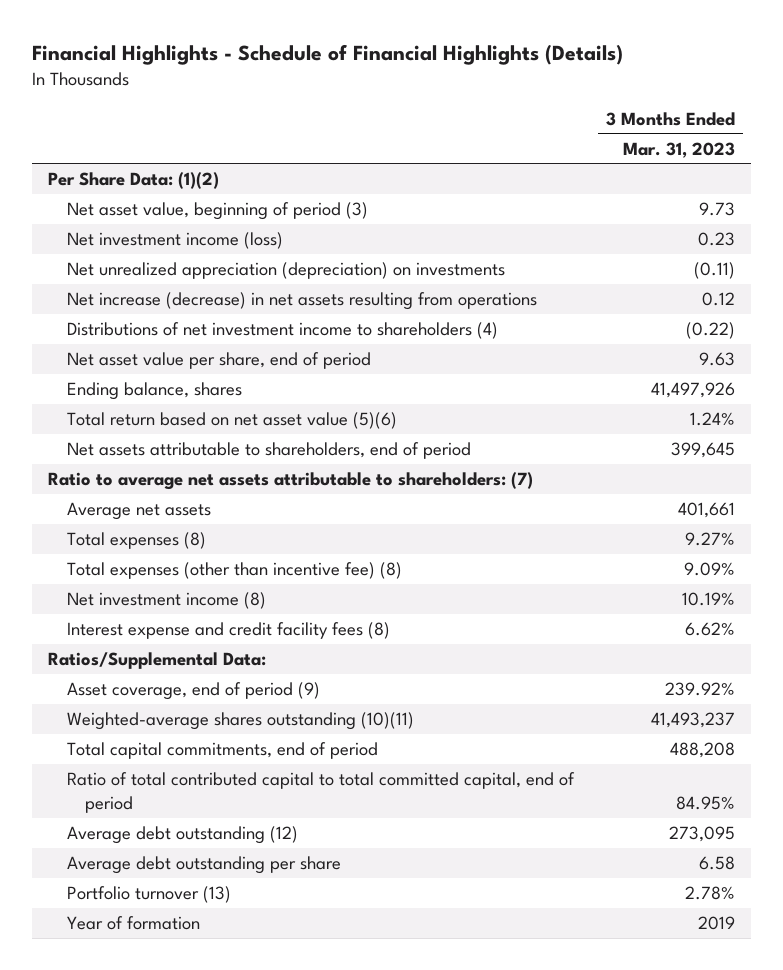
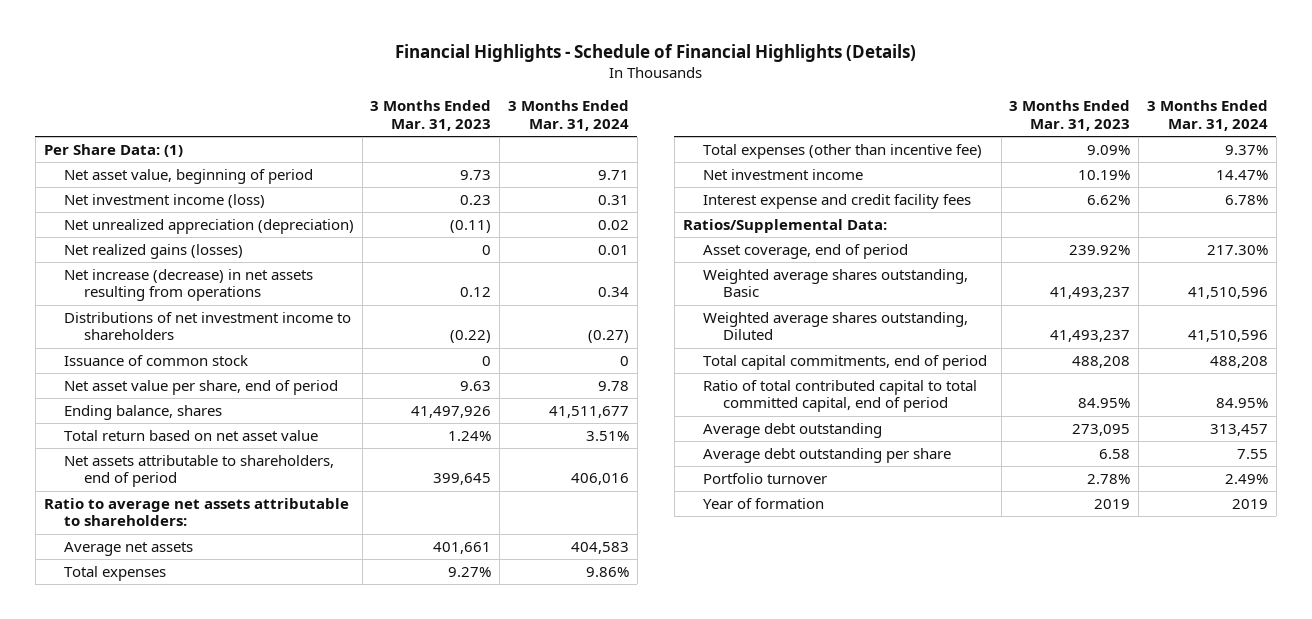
- | 3 Months Ended Mar. 31, 2023
+ | 3 Months Ended Mar. 31, 2023 | 3 Months Ended Mar. 31, 2024
- Per Share Data: (1)(2)
- Net asset value, beginning of period (3) | 9.73
+ Per Share Data: (1)
+ Net asset value, beginning of period | 9.73 | 9.71
- Net unrealized appreciation (depreciation) on investments | (0.11)
+ Net unrealized appreciation (depreciation) | (0.11) | 0.02
+ Net realized gains (losses) | 0 | 0.01
- Distributions of net investment income to shareholders (4) | (0.22)
+ Distributions of net investment income to shareholders | (0.22) | (0.27)
+ Issuance of common stock | 0 | 0
- Total return based on net asset value (5)(6) | 1.24%
+ Total return based on net asset value | 1.24% | 3.51%
- Ratio to average net assets attributable to shareholders: (7)
+ Ratio to average net assets attributable to shareholders:
- Total expenses (8) | 9.27%
- Total expenses (other than incentive fee) (8) | 9.09%
- Net investment income (8) | 10.19%
- Interest expense and credit facility fees (8) | 6.62%
+ Total expenses | 9.27% | 9.86%
+ Total expenses (other than incentive fee) | 9.09% | 9.37%
+ Net investment income | 10.19% | 14.47%
+ Interest expense and credit facility fees | 6.62% | 6.78%
- Asset coverage, end of period (9) | 239.92%
- Weighted-average shares outstanding (10)(11) | 41,493,237
+ Asset coverage, end of period | 239.92% | 217.30%
+ Weighted average shares outstanding, Basic | 41,493,237 | 41,510,596
+ Weighted average shares outstanding, Diluted | 41,493,237 | 41,510,596
- Average debt outstanding (12) | 273,095
+ Average debt outstanding | 273,095 | 313,457
- Portfolio turnover (13) | 2.78%
+ Portfolio turnover | 2.78% | 2.49%

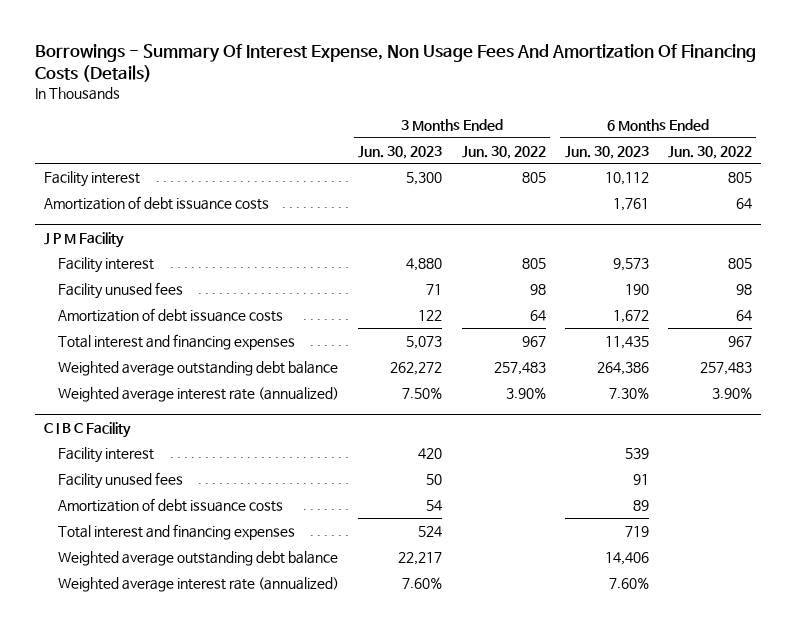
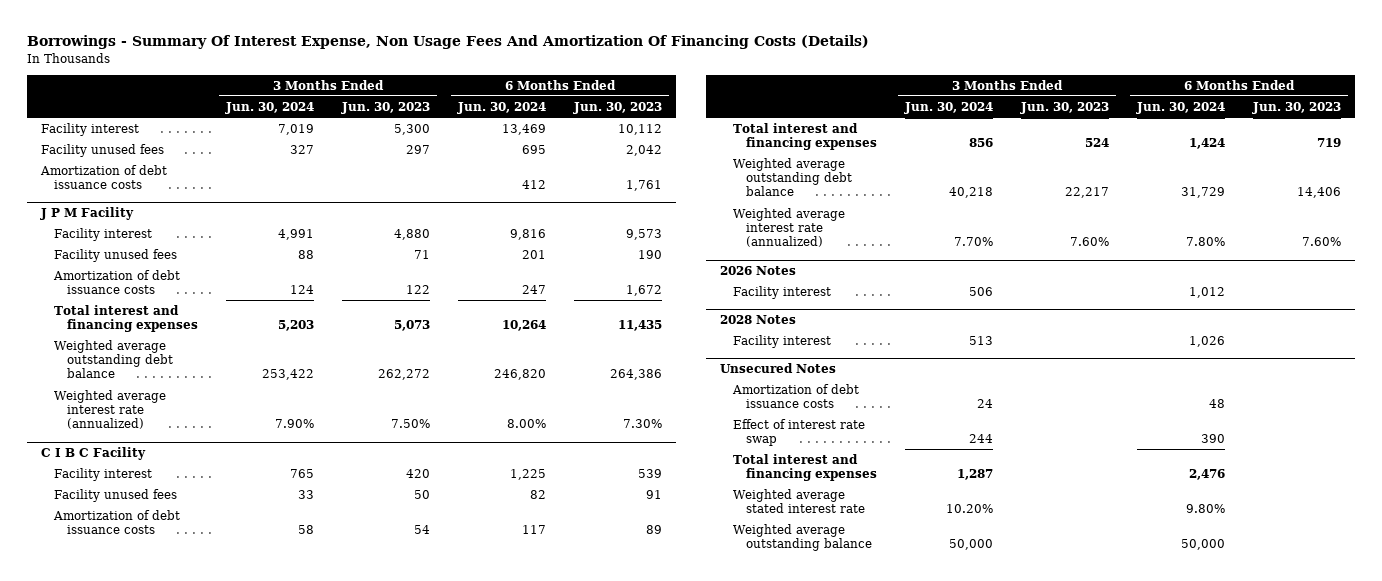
- | 3 Months Ended Jun. 30, 2023 | 3 Months Ended Jun. 30, 2022 | 6 Months Ended Jun. 30, 2023 | 6 Months Ended Jun. 30, 2022
+ | 3 Months Ended Jun. 30, 2024 | 3 Months Ended Jun. 30, 2023 | 6 Months Ended Jun. 30, 2024 | 6 Months Ended Jun. 30, 2023
+ Facility unused fees | 327 | 297 | 695 | 2,042
+ 2026 Notes
+ Facility interest | 506 | | 1,012 |
+ 2028 Notes
+ Facility interest | 513 | | 1,026 |
+ Unsecured Notes
+ Amortization of debt issuance costs | 24 | | 48 |
+ Effect of interest rate swap | 244 | | 390 |
+ Total interest and financing expenses | 1,287 | | 2,476 |
+ Weighted average stated interest rate | 10.20% | | 9.80% |
+ Weighted average outstanding balance | 50,000 | | 50,000 |

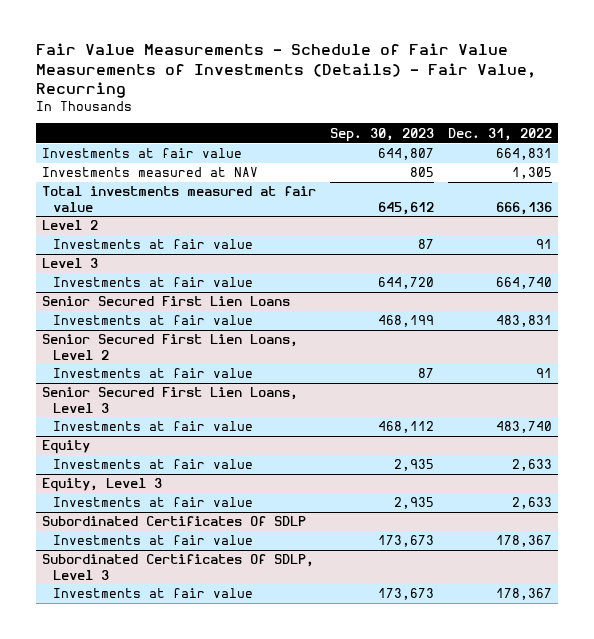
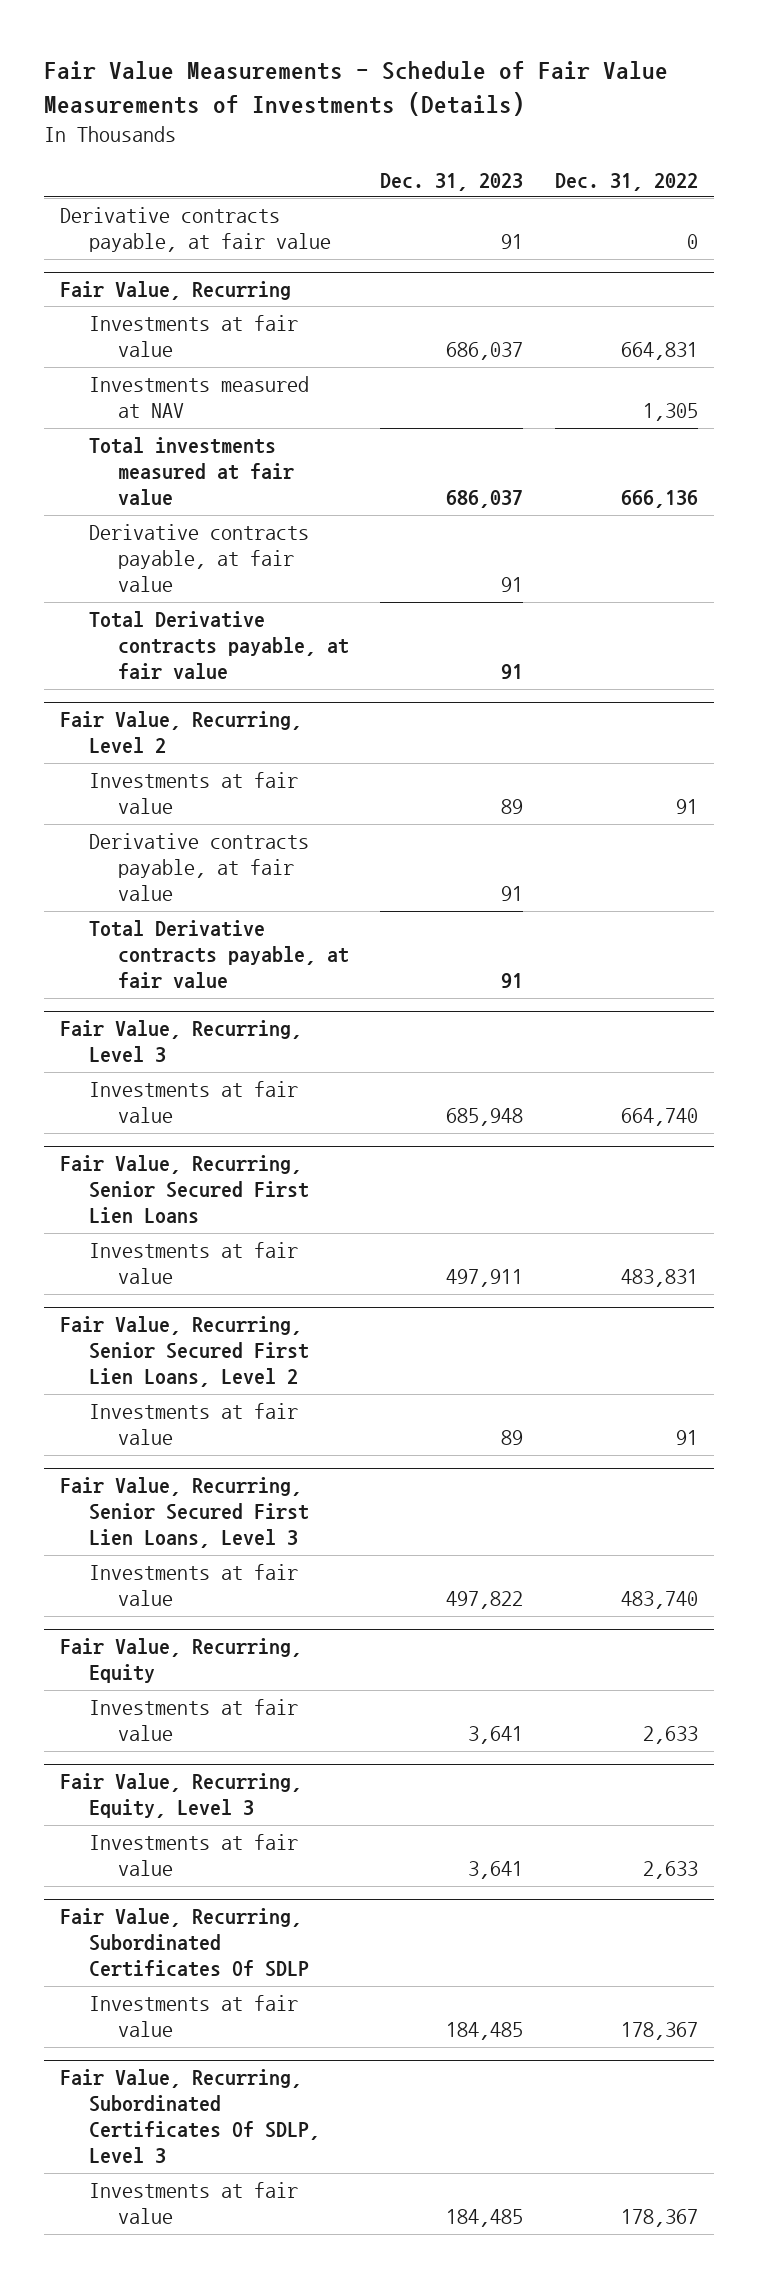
- Fair Value Measurements - Schedule of Fair Value Measurements of Investments (Details) - Fair Value, Recurring
+ Fair Value Measurements - Schedule of Fair Value Measurements of Investments (Details)
- | Sep. 30, 2023 | Dec. 31, 2022
+ | Dec. 31, 2023 | Dec. 31, 2022
+ Derivative contracts payable, at fair value | 91 | 0
+ Fair Value, Recurring
- Level 2
+ Derivative contracts payable, at fair value | 91 |
+ Total Derivative contracts payable, at fair value | 91 |
+ Fair Value, Recurring, Level 2
- Level 3
+ Derivative contracts payable, at fair value | 91 |
+ Total Derivative contracts payable, at fair value | 91 |
+ Fair Value, Recurring, Level 3
- Senior Secured First Lien Loans
+ Fair Value, Recurring, Senior Secured First Lien Loans
- Senior Secured First Lien Loans, Level 2
+ Fair Value, Recurring, Senior Secured First Lien Loans, Level 2
- Senior Secured First Lien Loans, Level 3
+ Fair Value, Recurring, Senior Secured First Lien Loans, Level 3
- Equity
+ Fair Value, Recurring, Equity
- Equity, Level 3
+ Fair Value, Recurring, Equity, Level 3
- Subordinated Certificates Of SDLP
+ Fair Value, Recurring, Subordinated Certificates Of SDLP
- Subordinated Certificates Of SDLP, Level 3
+ Fair Value, Recurring, Subordinated Certificates Of SDLP, Level 3

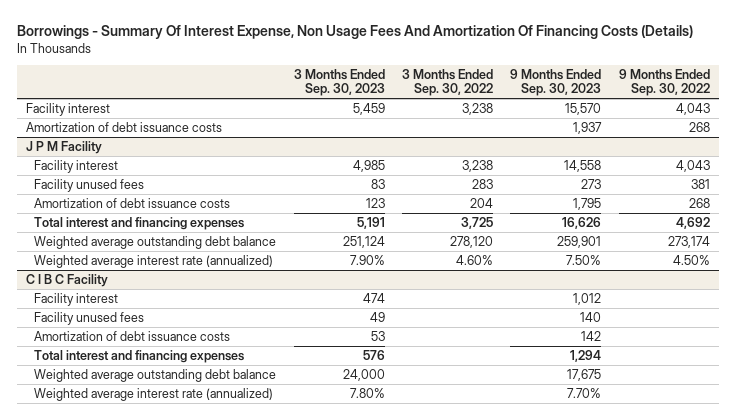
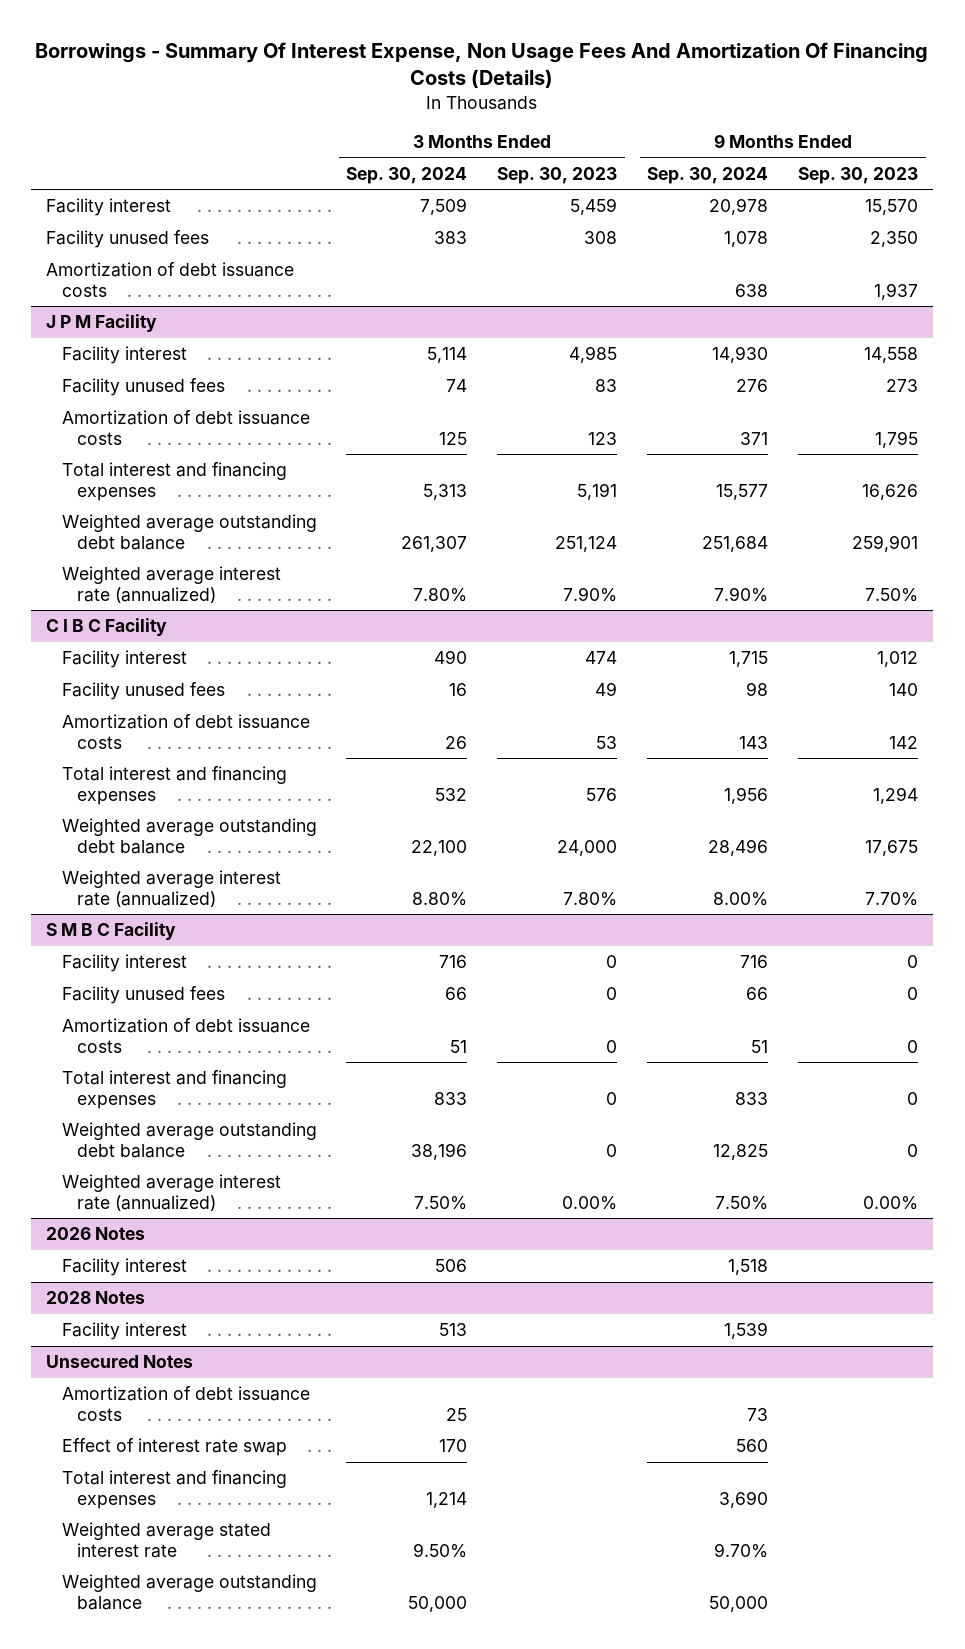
- | 3 Months Ended Sep. 30, 2023 | 3 Months Ended Sep. 30, 2022 | 9 Months Ended Sep. 30, 2023 | 9 Months Ended Sep. 30, 2022
+ | 3 Months Ended Sep. 30, 2024 | 3 Months Ended Sep. 30, 2023 | 9 Months Ended Sep. 30, 2024 | 9 Months Ended Sep. 30, 2023
+ Facility unused fees | 383 | 308 | 1,078 | 2,350
+ S M B C Facility
+ Facility interest | 716 | 0 | 716 | 0
+ Facility unused fees | 66 | 0 | 66 | 0
+ Amortization of debt issuance costs | 51 | 0 | 51 | 0
+ Total interest and financing expenses | 833 | 0 | 833 | 0
+ Weighted average outstanding debt balance | 38,196 | 0 | 12,825 | 0
+ Weighted average interest rate (annualized) | 7.50% | 0.00% | 7.50% | 0.00%
+ 2026 Notes
+ Facility interest | 506 | | 1,518 |
+ 2028 Notes
+ Facility interest | 513 | | 1,539 |
+ Unsecured Notes
+ Amortization of debt issuance costs | 25 | | 73 |
+ Effect of interest rate swap | 170 | | 560 |
+ Total interest and financing expenses | 1,214 | | 3,690 |
+ Weighted average stated interest rate | 9.50% | | 9.70% |
+ Weighted average outstanding balance | 50,000 | | 50,000 |

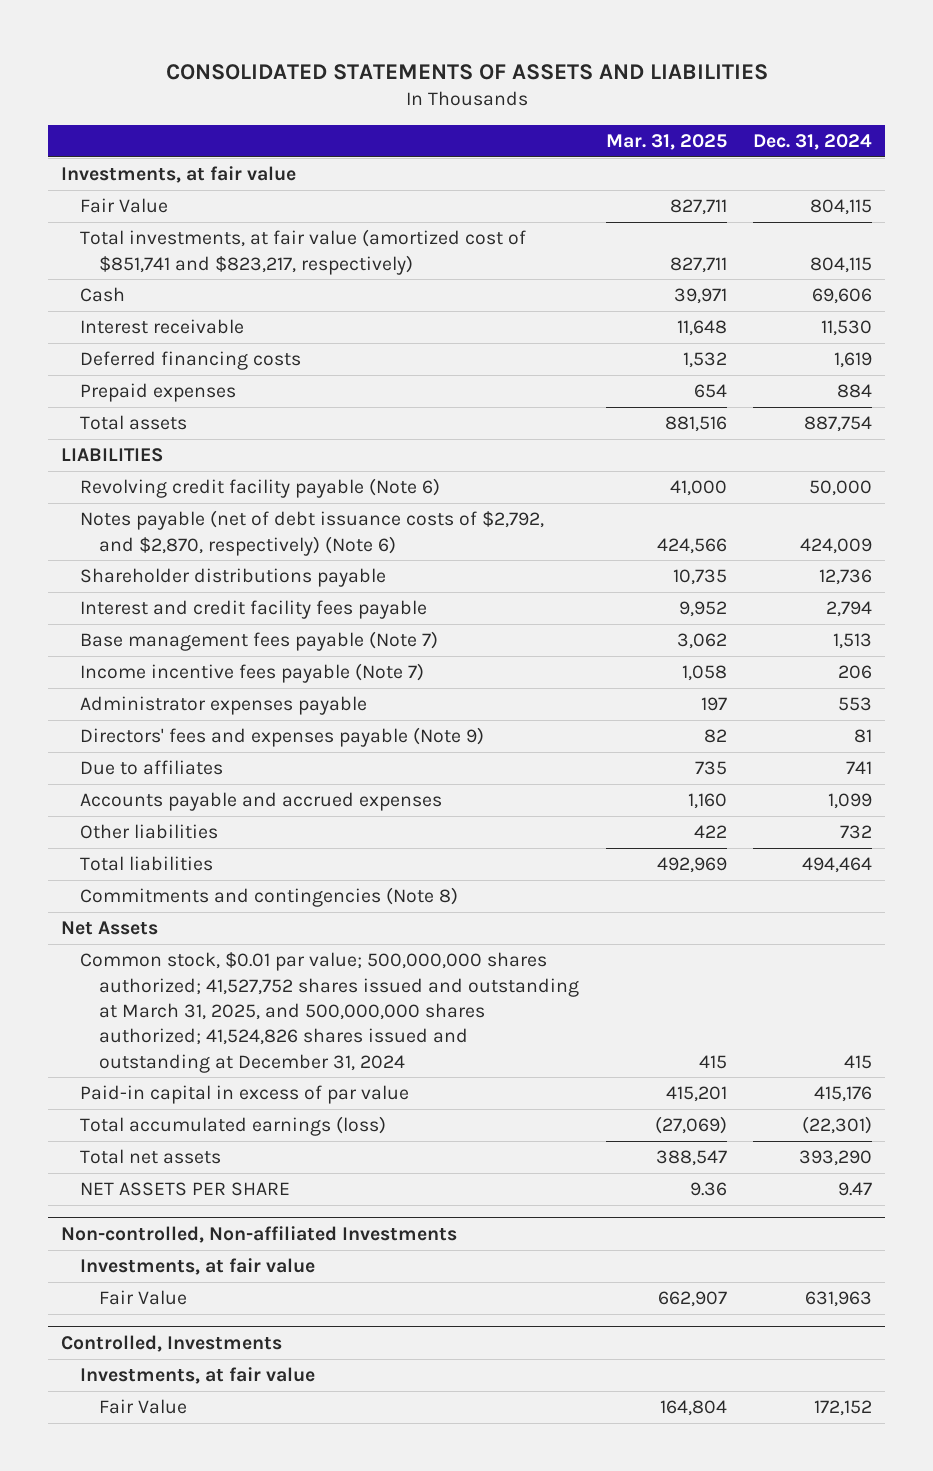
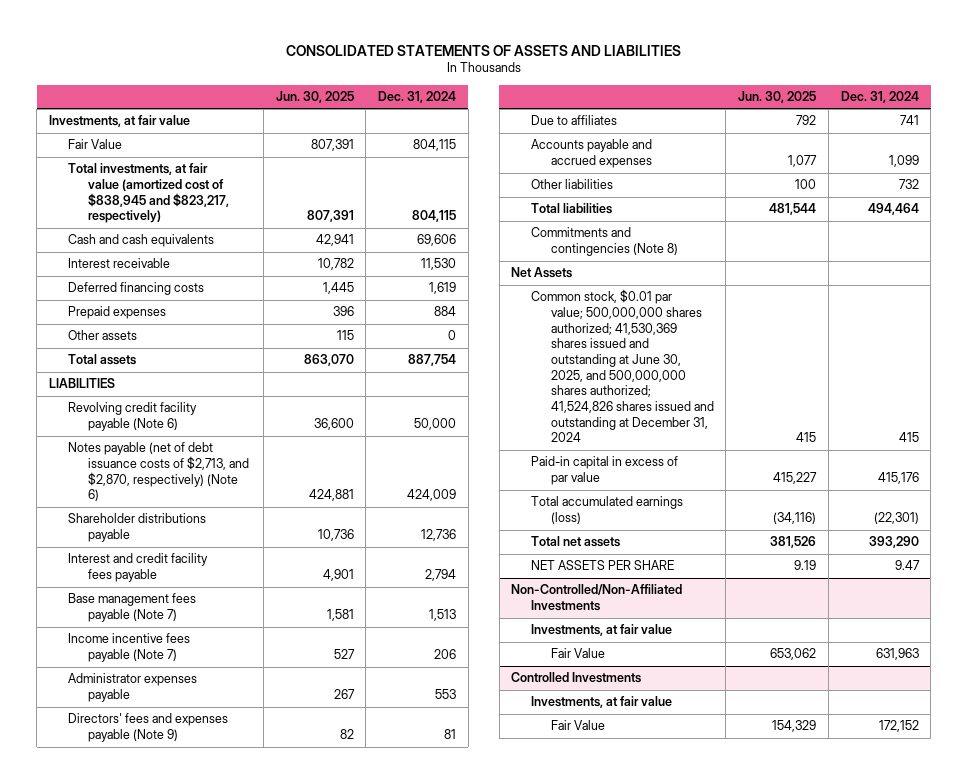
- | Mar. 31, 2025 | Dec. 31, 2024
+ | Jun. 30, 2025 | Dec. 31, 2024
- Total investments, at fair value (amortized cost of $851,741 and $823,217, respectively) | 827,711 | 804,115
- Cash | 39,971 | 69,606
+ Total investments, at fair value (amortized cost of $838,945 and $823,217, respectively) | 807,391 | 804,115
+ Cash and cash equivalents | 42,941 | 69,606
+ Other assets | 115 | 0
- Notes payable (net of debt issuance costs of $2,792, and $2,870, respectively) (Note 6) | 424,566 | 424,009
+ Notes payable (net of debt issuance costs of $2,713, and $2,870, respectively) (Note 6) | 424,881 | 424,009
- Common stock, $0.01 par value; 500,000,000 shares authorized; 41,527,752 shares issued and outstanding at March 31, 2025, and 500,000,000 shares authorized; 41,524,826 shares issued and outstanding at December 31, 2024 | 415 | 415
+ Common stock, $0.01 par value; 500,000,000 shares authorized; 41,530,369 shares issued and outstanding at June 30, 2025, and 500,000,000 shares authorized; 41,524,826 shares issued and outstanding at December 31, 2024 | 415 | 415
- Non-controlled, Non-affiliated Investments
+ Non-Controlled/Non-Affiliated Investments
- Controlled, Investments
+ Controlled Investments

